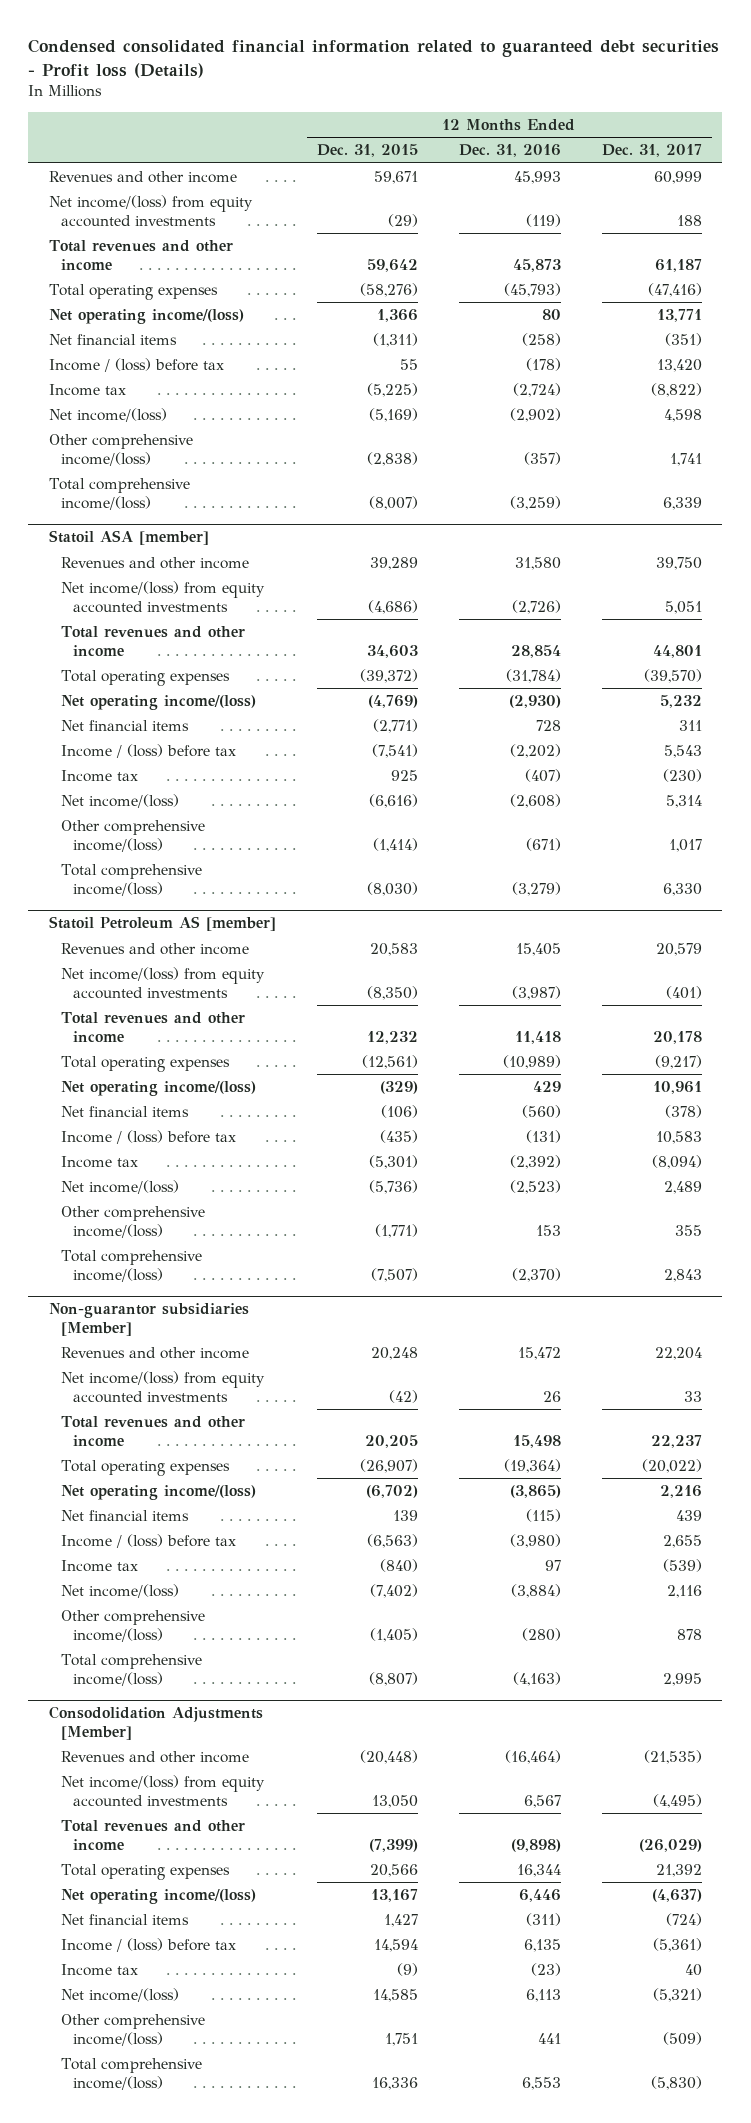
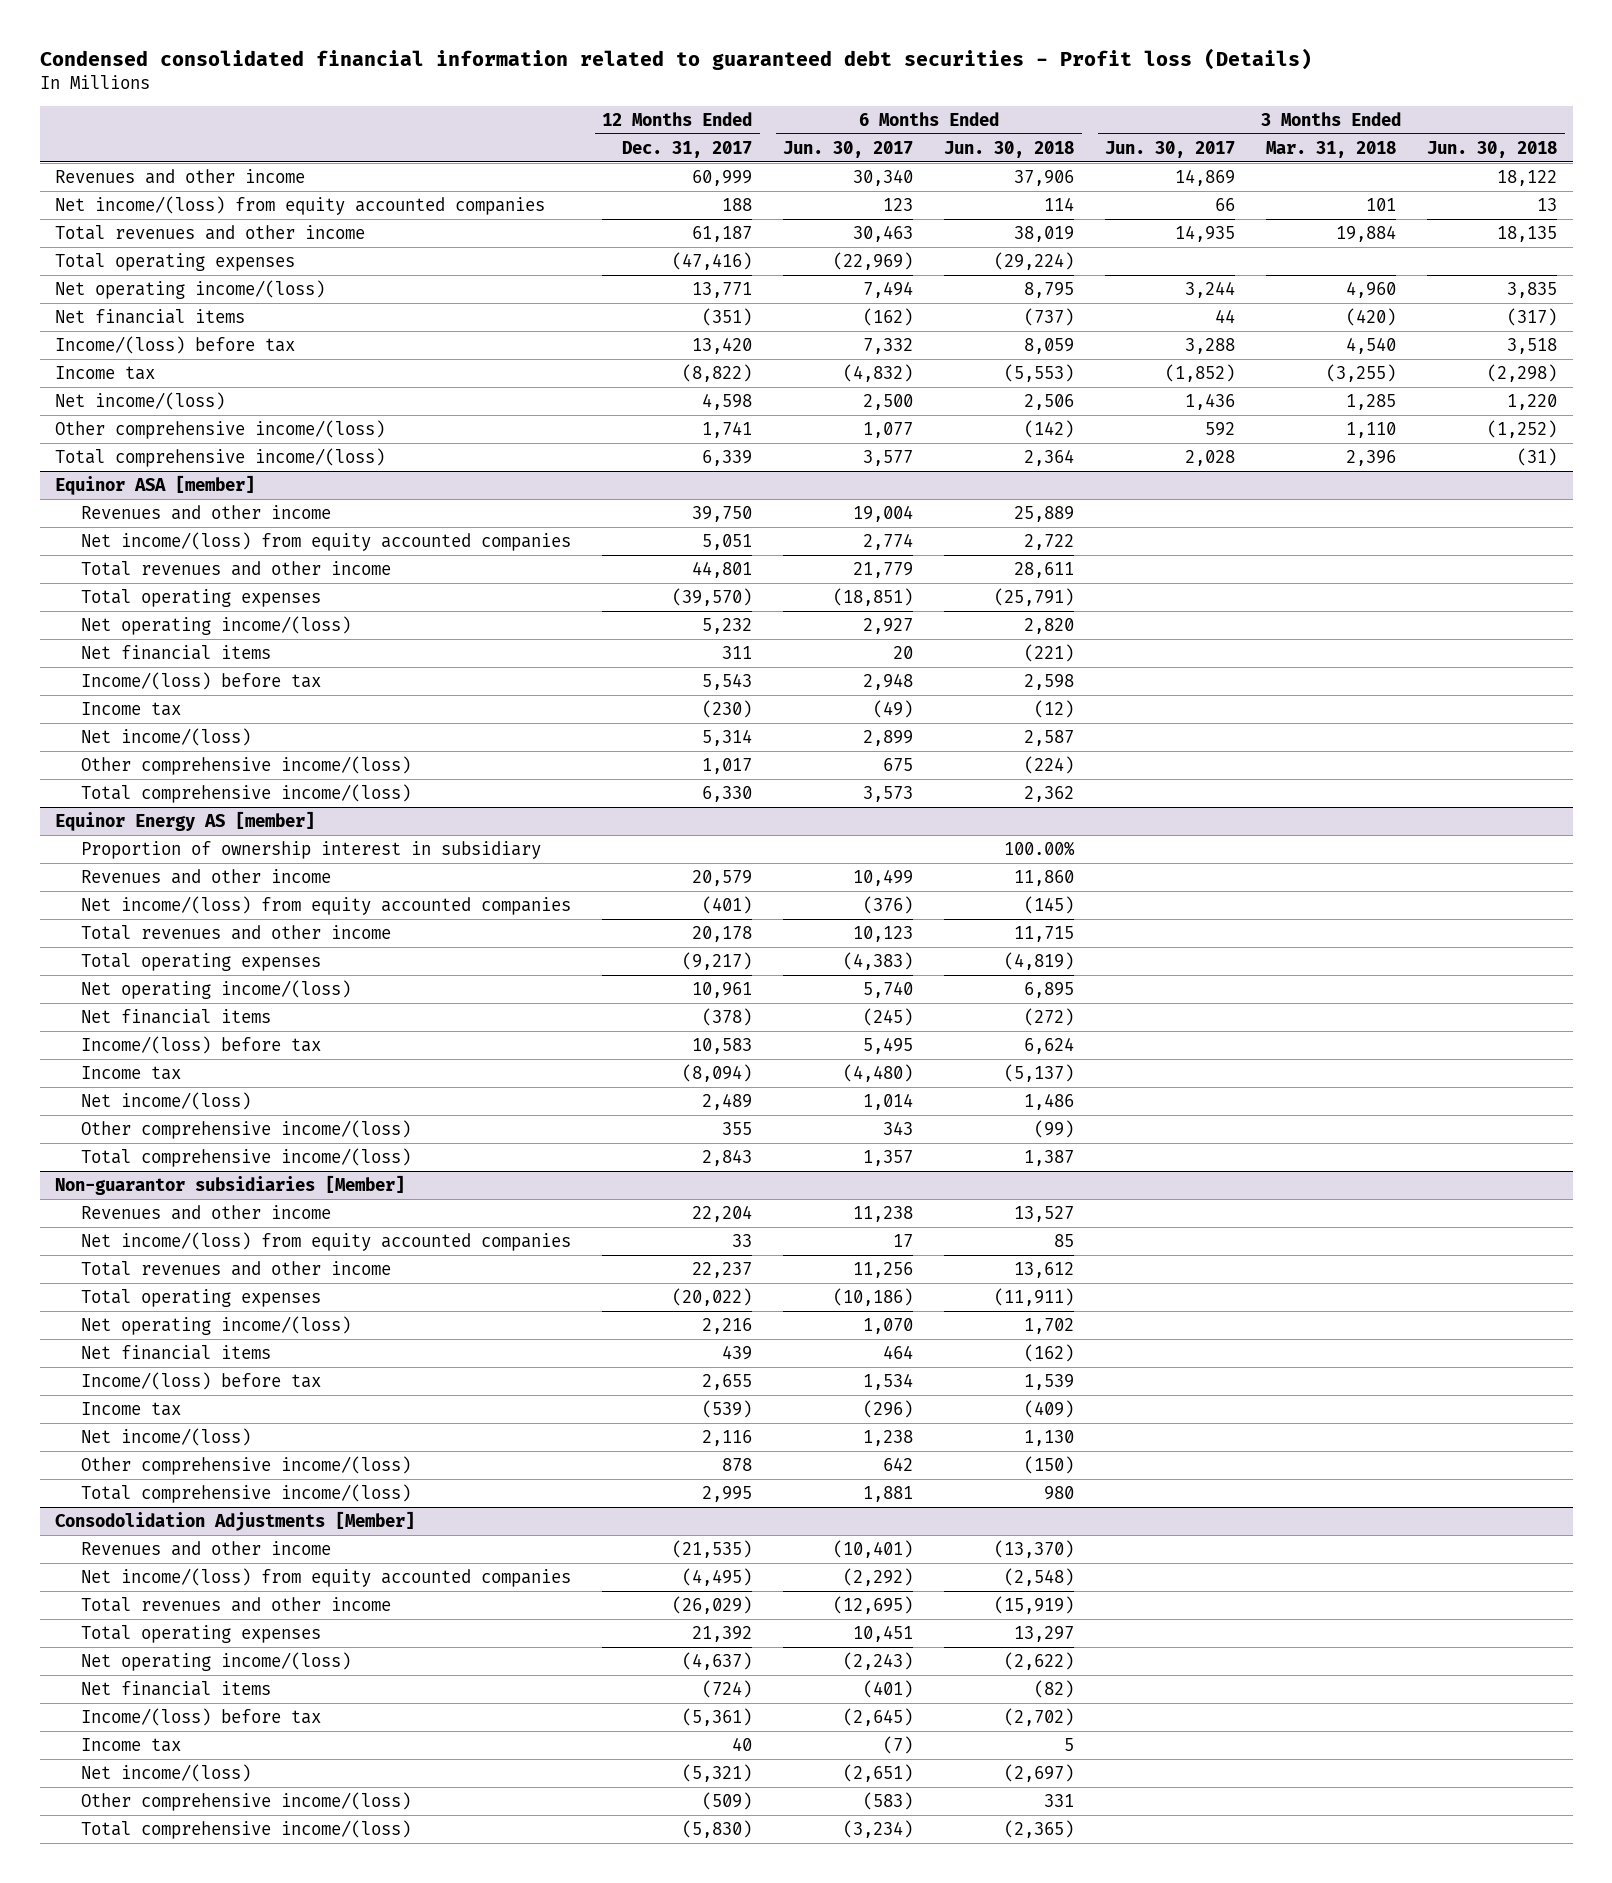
- | 12 Months Ended Dec. 31, 2015 | 12 Months Ended Dec. 31, 2016 | 12 Months Ended Dec. 31, 2017
+ | 12 Months Ended Dec. 31, 2017 | 6 Months Ended Jun. 30, 2017 | 6 Months Ended Jun. 30, 2018 | 3 Months Ended Jun. 30, 2017 | 3 Months Ended Mar. 31, 2018 | 3 Months Ended Jun. 30, 2018
- Net income/(loss) from equity accounted investments | (29) | (119) | 188
+ Net income/(loss) from equity accounted companies | 188 | 123 | 114 | 66 | 101 | 13
- Income / (loss) before tax | 55 | (178) | 13,420
+ Income/(loss) before tax | 13,420 | 7,332 | 8,059 | 3,288 | 4,540 | 3,518
- Statoil ASA [member]
+ Equinor ASA [member]
- Net income/(loss) from equity accounted investments | (4,686) | (2,726) | 5,051
+ Net income/(loss) from equity accounted companies | 5,051 | 2,774 | 2,722 | | |
- Income / (loss) before tax | (7,541) | (2,202) | 5,543
+ Income/(loss) before tax | 5,543 | 2,948 | 2,598 | | |
- Statoil Petroleum AS [member]
+ Equinor Energy AS [member]
+ Proportion of ownership interest in subsidiary | | | 100.00% | | |
- Net income/(loss) from equity accounted investments | (8,350) | (3,987) | (401)
+ Net income/(loss) from equity accounted companies | (401) | (376) | (145) | | |
- Income / (loss) before tax | (435) | (131) | 10,583
+ Income/(loss) before tax | 10,583 | 5,495 | 6,624 | | |
@ Non-guarantor subsidiaries [Member]
- Net income/(loss) from equity accounted investments | (42) | 26 | 33
+ Net income/(loss) from equity accounted companies | 33 | 17 | 85 | | |
- Income / (loss) before tax | (6,563) | (3,980) | 2,655
+ Income/(loss) before tax | 2,655 | 1,534 | 1,539 | | |
@ Consodolidation Adjustments [Member]
- Net income/(loss) from equity accounted investments | 13,050 | 6,567 | (4,495)
+ Net income/(loss) from equity accounted companies | (4,495) | (2,292) | (2,548) | | |
- Income / (loss) before tax | 14,594 | 6,135 | (5,361)
+ Income/(loss) before tax | (5,361) | (2,645) | (2,702) | | |

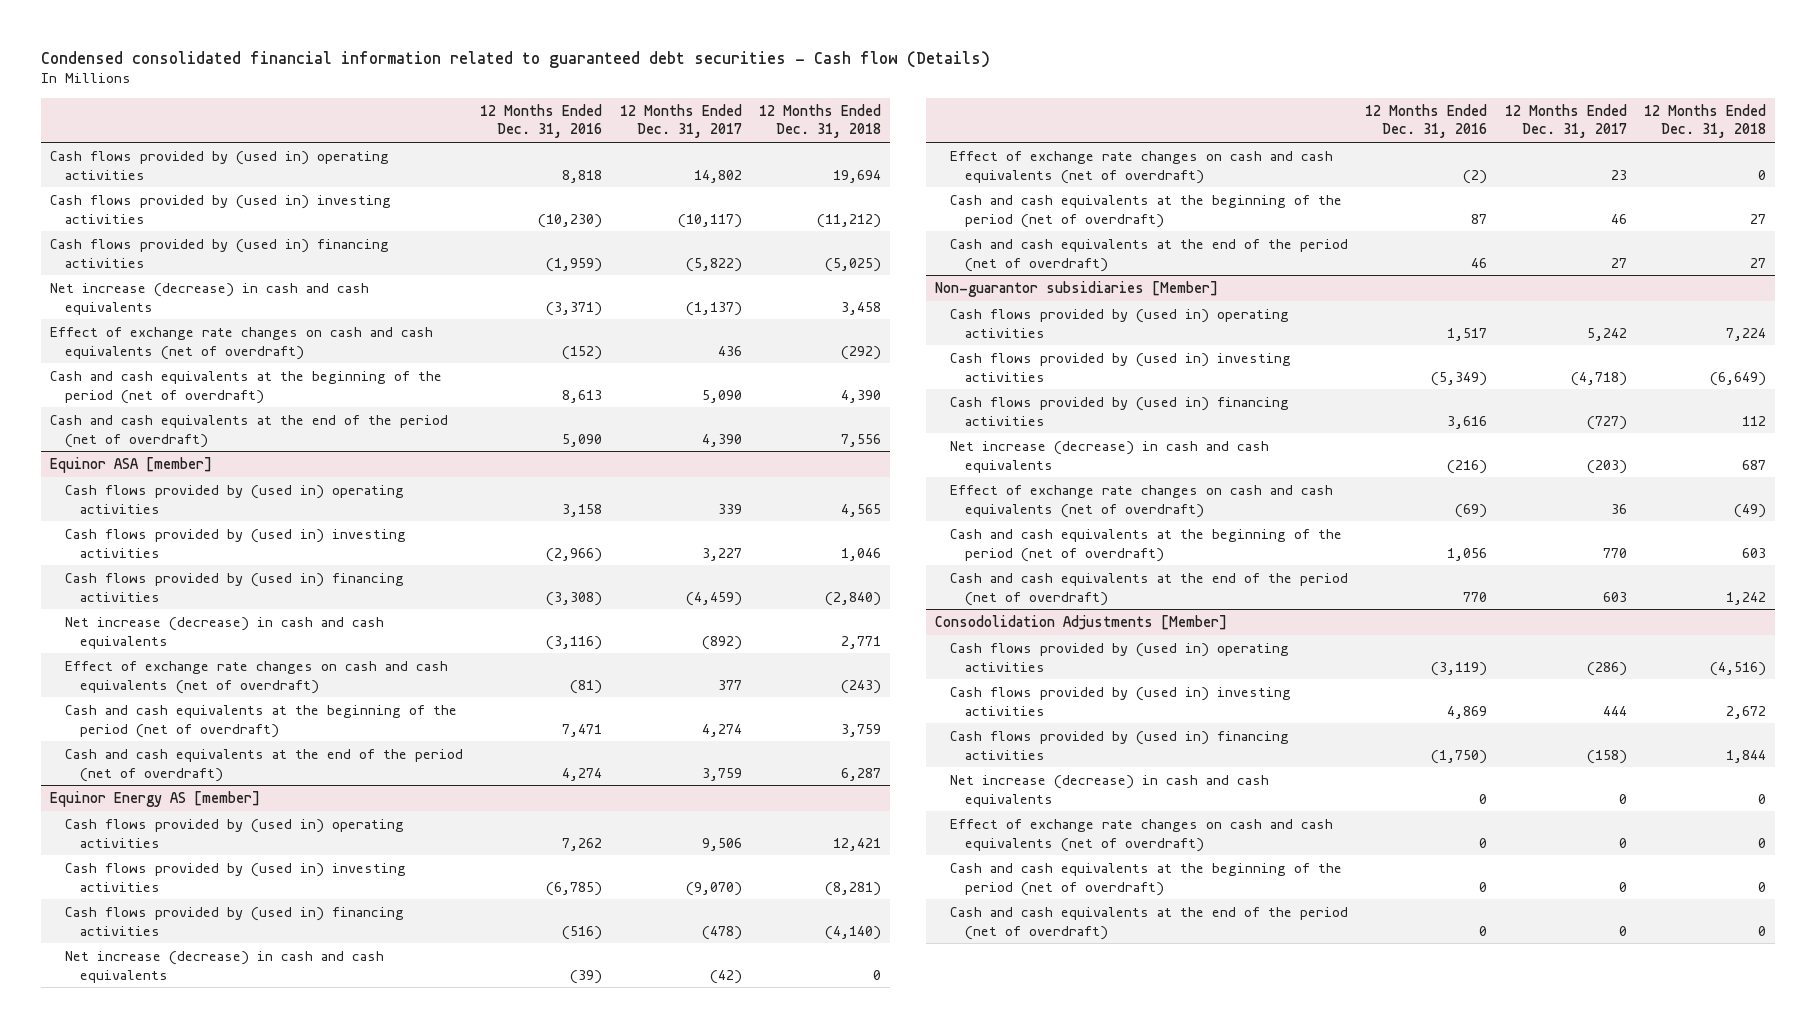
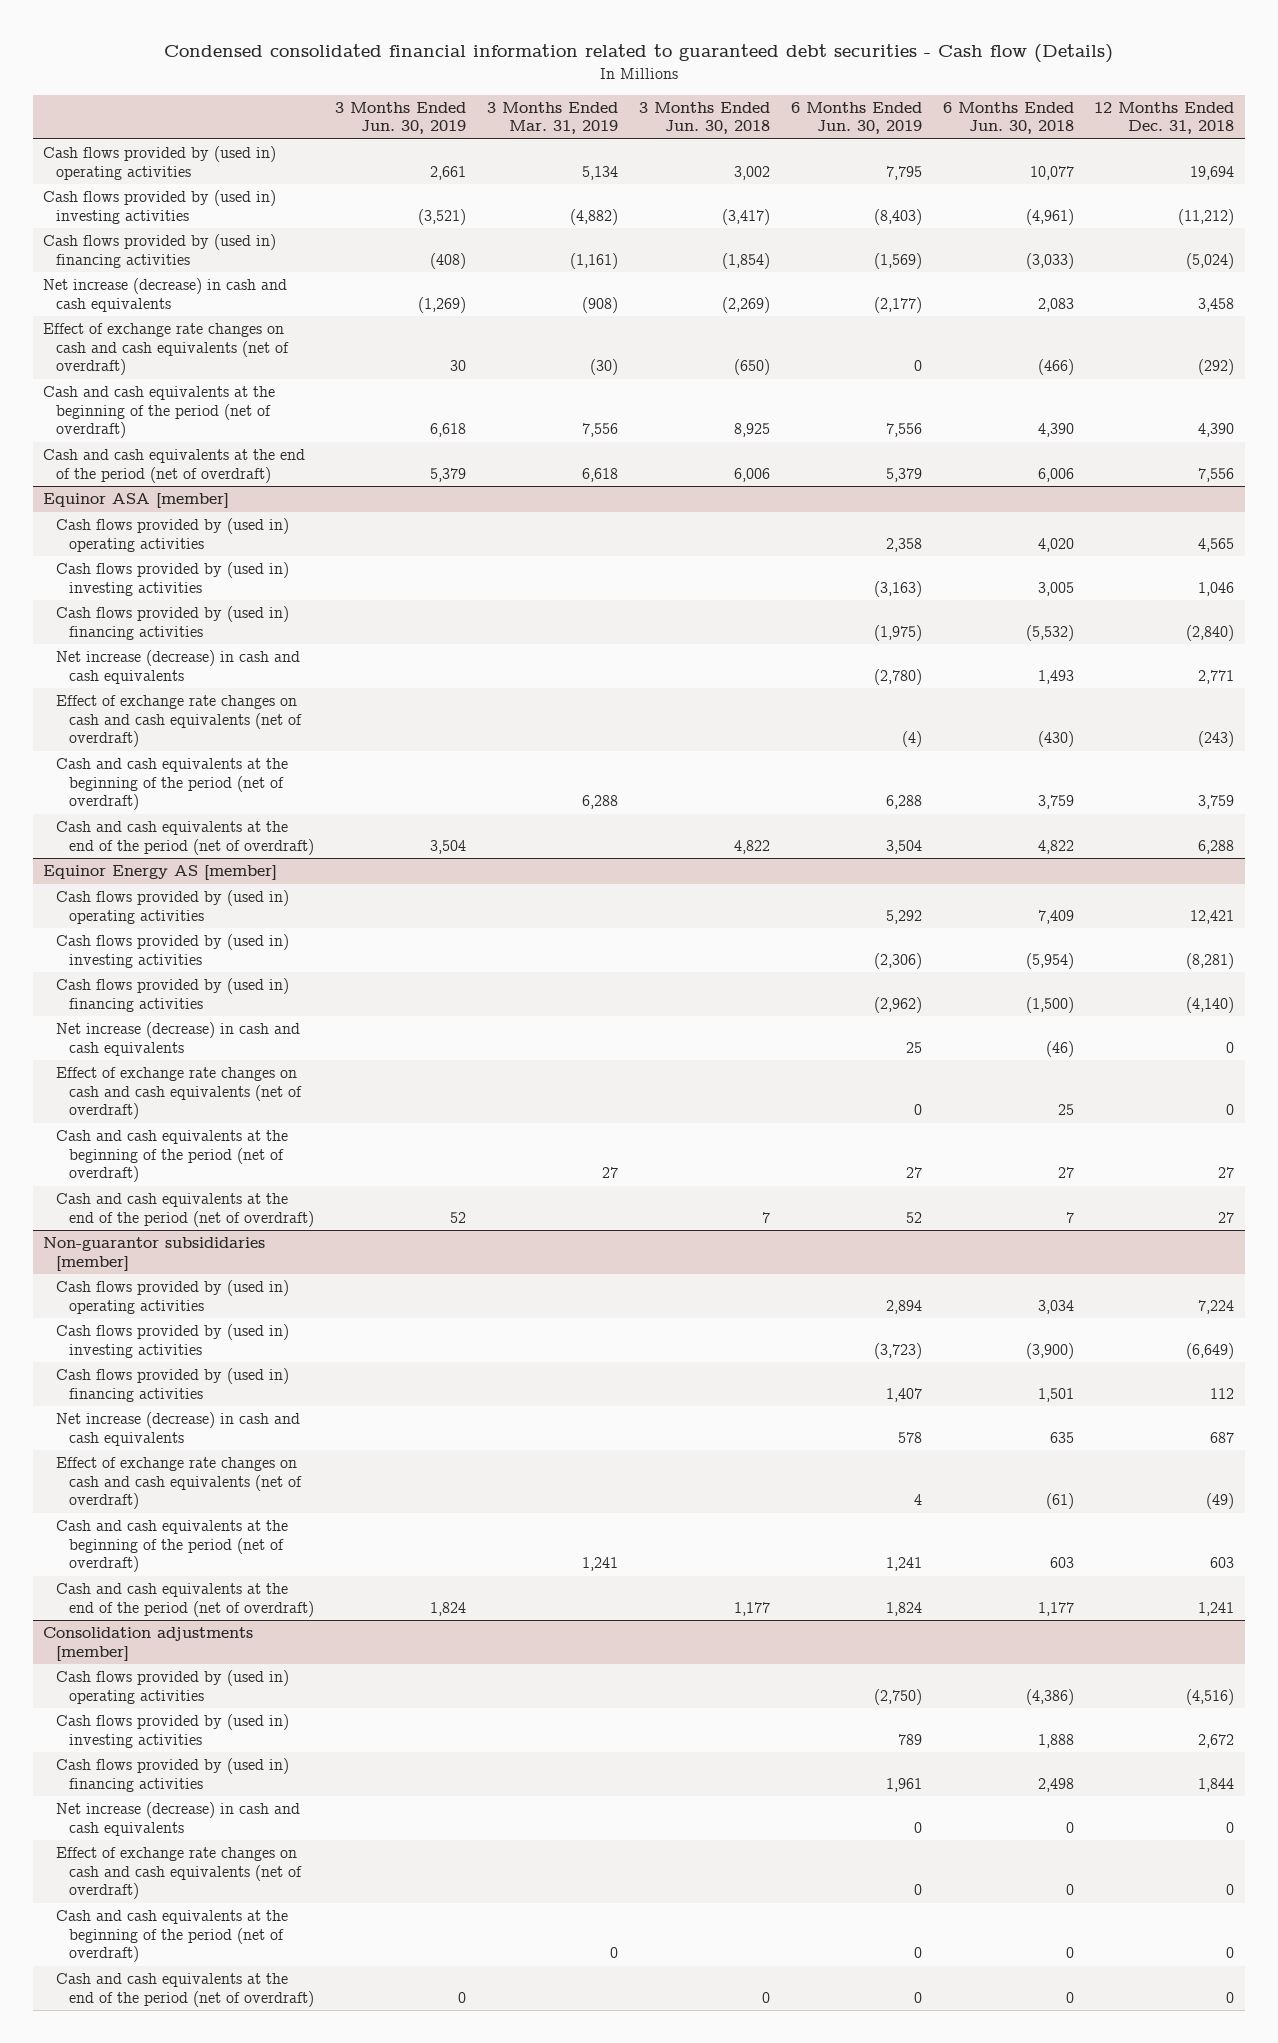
- | 12 Months Ended Dec. 31, 2016 | 12 Months Ended Dec. 31, 2017 | 12 Months Ended Dec. 31, 2018
+ | 3 Months Ended Jun. 30, 2019 | 3 Months Ended Mar. 31, 2019 | 3 Months Ended Jun. 30, 2018 | 6 Months Ended Jun. 30, 2019 | 6 Months Ended Jun. 30, 2018 | 12 Months Ended Dec. 31, 2018
- Cash flows provided by (used in) financing activities | (1,959) | (5,822) | (5,025)
+ Cash flows provided by (used in) financing activities | (408) | (1,161) | (1,854) | (1,569) | (3,033) | (5,024)
@ Equinor ASA [member]
- Cash and cash equivalents at the end of the period (net of overdraft) | 4,274 | 3,759 | 6,287
+ Cash and cash equivalents at the end of the period (net of overdraft) | 3,504 | | 4,822 | 3,504 | 4,822 | 6,288
- Non-guarantor subsidiaries [Member]
+ Non-guarantor subsididaries [member]
- Cash and cash equivalents at the end of the period (net of overdraft) | 770 | 603 | 1,242
- Consodolidation Adjustments [Member]
+ Cash and cash equivalents at the end of the period (net of overdraft) | 1,824 | | 1,177 | 1,824 | 1,177 | 1,241
+ Consolidation adjustments [member]

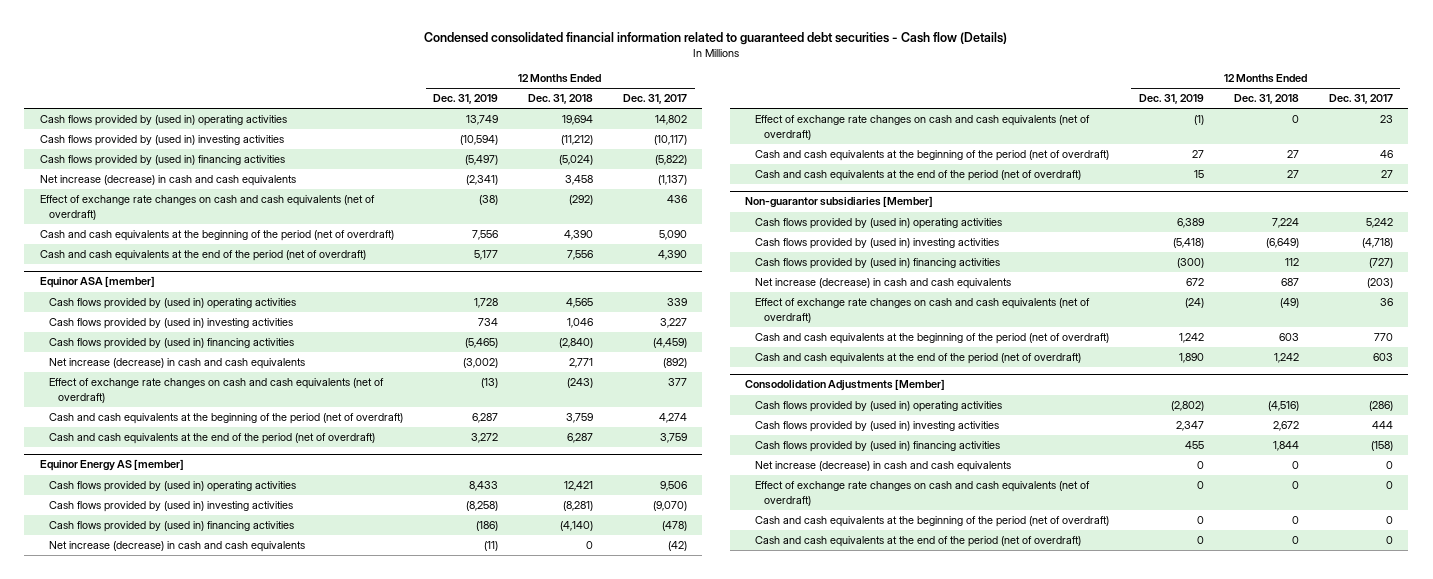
- | 3 Months Ended Jun. 30, 2019 | 3 Months Ended Mar. 31, 2019 | 3 Months Ended Jun. 30, 2018 | 6 Months Ended Jun. 30, 2019 | 6 Months Ended Jun. 30, 2018 | 12 Months Ended Dec. 31, 2018
+ | 12 Months Ended Dec. 31, 2019 | 12 Months Ended Dec. 31, 2018 | 12 Months Ended Dec. 31, 2017
@ Equinor ASA [member]
- Cash and cash equivalents at the end of the period (net of overdraft) | 3,504 | | 4,822 | 3,504 | 4,822 | 6,288
+ Cash and cash equivalents at the end of the period (net of overdraft) | 3,272 | 6,287 | 3,759
- Non-guarantor subsididaries [member]
+ Non-guarantor subsidiaries [Member]
- Cash and cash equivalents at the end of the period (net of overdraft) | 1,824 | | 1,177 | 1,824 | 1,177 | 1,241
- Consolidation adjustments [member]
+ Cash and cash equivalents at the end of the period (net of overdraft) | 1,890 | 1,242 | 603
+ Consodolidation Adjustments [Member]

